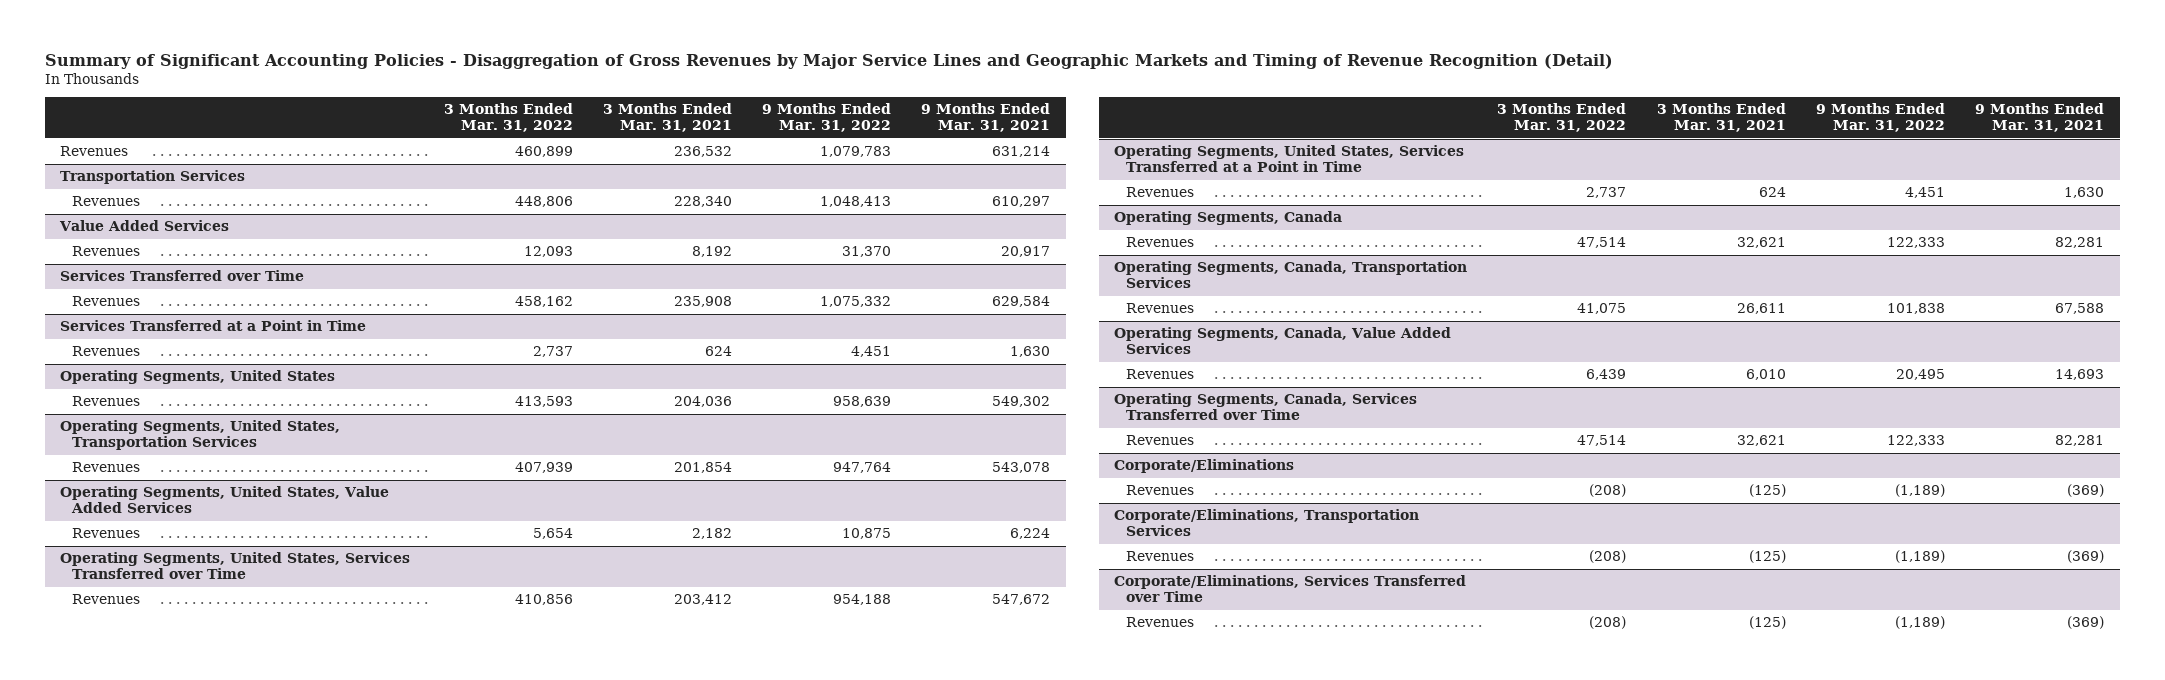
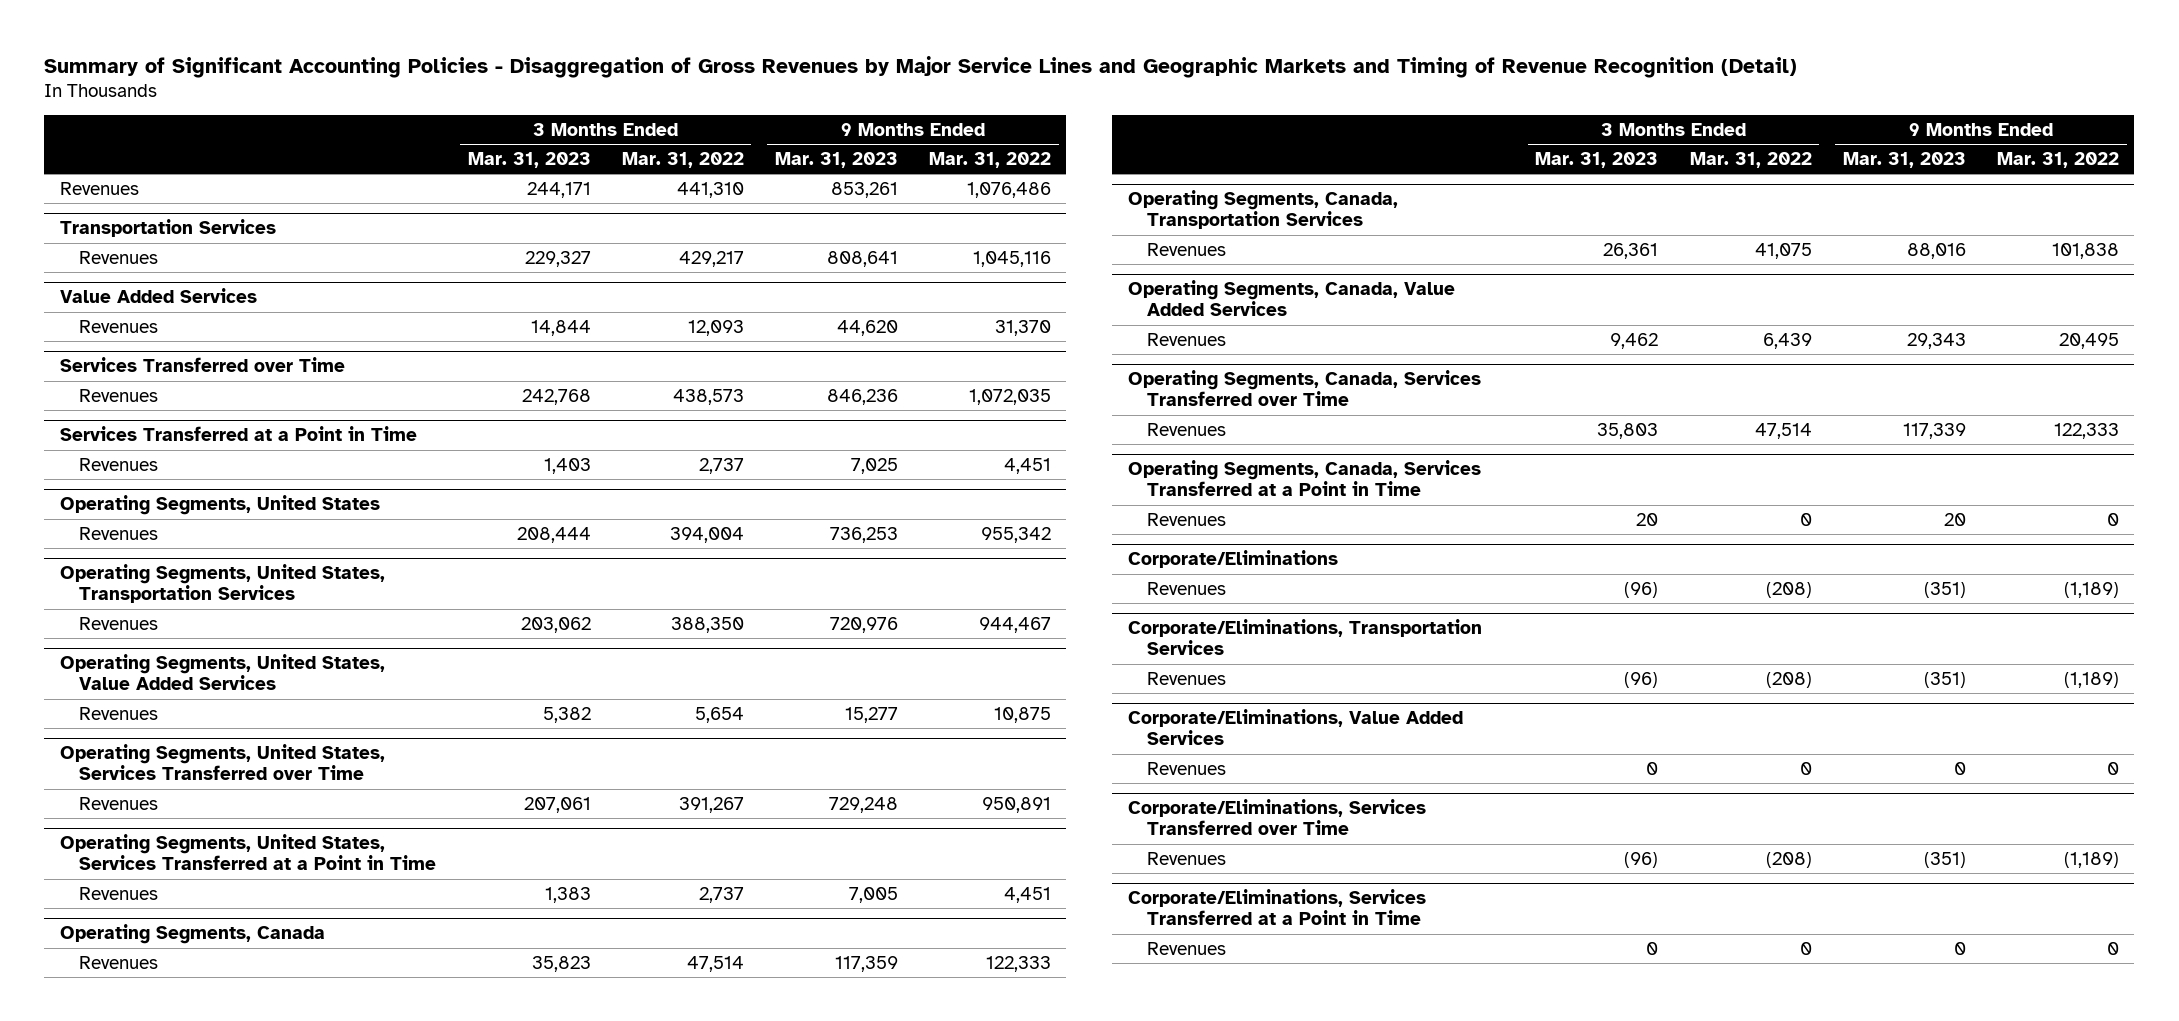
- | 3 Months Ended Mar. 31, 2022 | 3 Months Ended Mar. 31, 2021 | 9 Months Ended Mar. 31, 2022 | 9 Months Ended Mar. 31, 2021
+ | 3 Months Ended Mar. 31, 2023 | 3 Months Ended Mar. 31, 2022 | 9 Months Ended Mar. 31, 2023 | 9 Months Ended Mar. 31, 2022
- Revenues | 460,899 | 236,532 | 1,079,783 | 631,214
+ Revenues | 244,171 | 441,310 | 853,261 | 1,076,486
@ Transportation Services
- Revenues | 448,806 | 228,340 | 1,048,413 | 610,297
+ Revenues | 229,327 | 429,217 | 808,641 | 1,045,116
@ Services Transferred over Time
- Revenues | 458,162 | 235,908 | 1,075,332 | 629,584
+ Revenues | 242,768 | 438,573 | 846,236 | 1,072,035
@ Operating Segments, United States
- Revenues | 413,593 | 204,036 | 958,639 | 549,302
+ Revenues | 208,444 | 394,004 | 736,253 | 955,342
@ Operating Segments, United States, Transportation Services
- Revenues | 407,939 | 201,854 | 947,764 | 543,078
+ Revenues | 203,062 | 388,350 | 720,976 | 944,467
@ Operating Segments, United States, Services Transferred over Time
- Revenues | 410,856 | 203,412 | 954,188 | 547,672
+ Revenues | 207,061 | 391,267 | 729,248 | 950,891
+ Operating Segments, Canada, Services Transferred at a Point in Time
+ Revenues | 20 | 0 | 20 | 0
+ Corporate/Eliminations, Value Added Services
+ Revenues | 0 | 0 | 0 | 0
+ Corporate/Eliminations, Services Transferred at a Point in Time
+ Revenues | 0 | 0 | 0 | 0

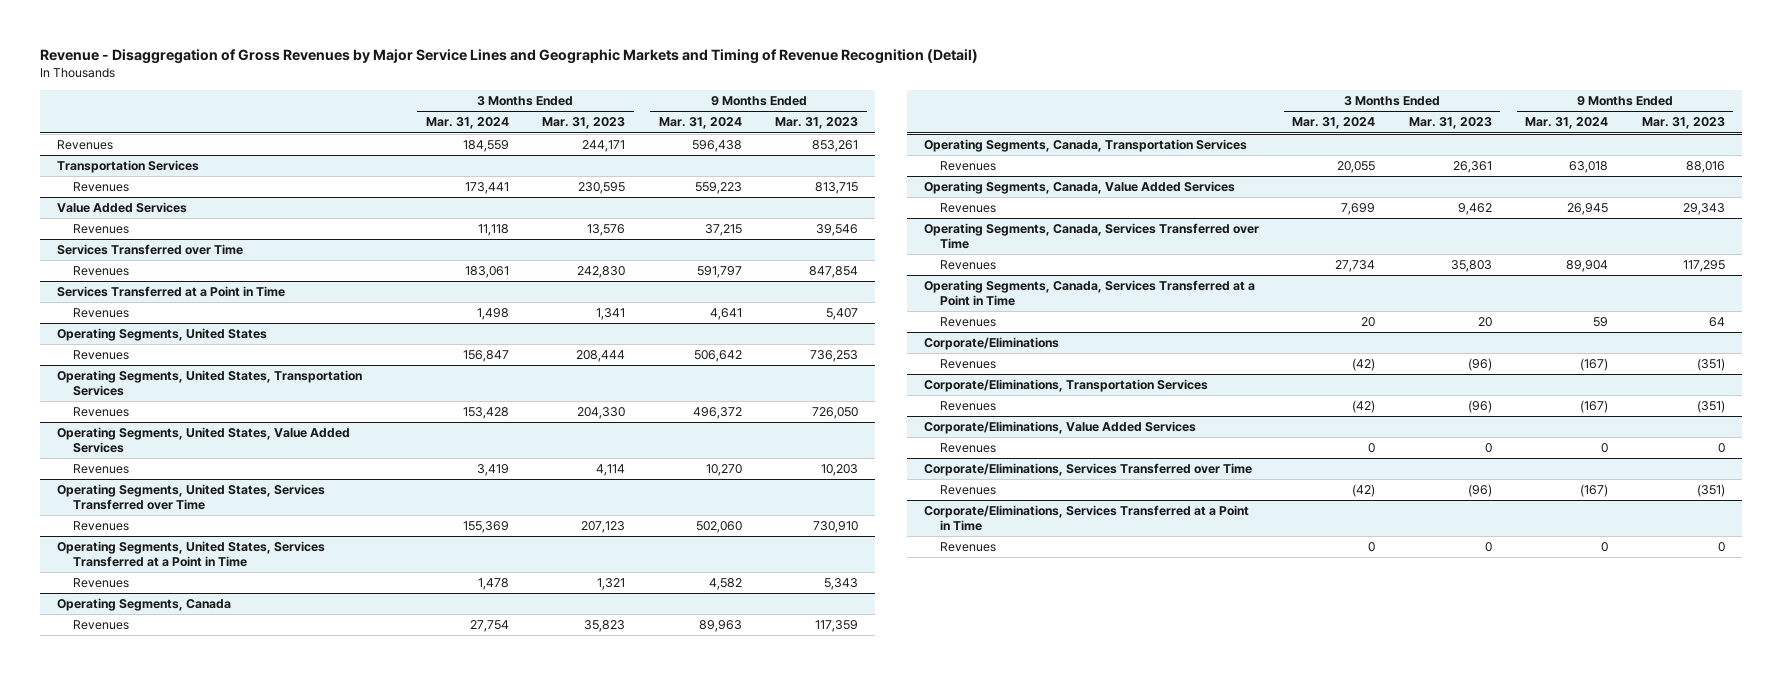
- Summary of Significant Accounting Policies - Disaggregation of Gross Revenues by Major Service Lines and Geographic Markets and Timing of Revenue Recognition (Detail)
+ Revenue - Disaggregation of Gross Revenues by Major Service Lines and Geographic Markets and Timing of Revenue Recognition (Detail)
- | 3 Months Ended Mar. 31, 2023 | 3 Months Ended Mar. 31, 2022 | 9 Months Ended Mar. 31, 2023 | 9 Months Ended Mar. 31, 2022
+ | 3 Months Ended Mar. 31, 2024 | 3 Months Ended Mar. 31, 2023 | 9 Months Ended Mar. 31, 2024 | 9 Months Ended Mar. 31, 2023
@ Transportation Services
- Revenues | 229,327 | 429,217 | 808,641 | 1,045,116
+ Revenues | 173,441 | 230,595 | 559,223 | 813,715
@ Value Added Services
- Revenues | 14,844 | 12,093 | 44,620 | 31,370
+ Revenues | 11,118 | 13,576 | 37,215 | 39,546
@ Services Transferred over Time
- Revenues | 242,768 | 438,573 | 846,236 | 1,072,035
+ Revenues | 183,061 | 242,830 | 591,797 | 847,854
@ Services Transferred at a Point in Time
- Revenues | 1,403 | 2,737 | 7,025 | 4,451
+ Revenues | 1,498 | 1,341 | 4,641 | 5,407
@ Operating Segments, United States, Transportation Services
- Revenues | 203,062 | 388,350 | 720,976 | 944,467
+ Revenues | 153,428 | 204,330 | 496,372 | 726,050
@ Operating Segments, United States, Value Added Services
- Revenues | 5,382 | 5,654 | 15,277 | 10,875
+ Revenues | 3,419 | 4,114 | 10,270 | 10,203
@ Operating Segments, United States, Services Transferred over Time
- Revenues | 207,061 | 391,267 | 729,248 | 950,891
+ Revenues | 155,369 | 207,123 | 502,060 | 730,910
@ Operating Segments, United States, Services Transferred at a Point in Time
- Revenues | 1,383 | 2,737 | 7,005 | 4,451
+ Revenues | 1,478 | 1,321 | 4,582 | 5,343
@ Operating Segments, Canada, Services Transferred over Time
- Revenues | 35,803 | 47,514 | 117,339 | 122,333
+ Revenues | 27,734 | 35,803 | 89,904 | 117,295
@ Operating Segments, Canada, Services Transferred at a Point in Time
- Revenues | 20 | 0 | 20 | 0
+ Revenues | 20 | 20 | 59 | 64

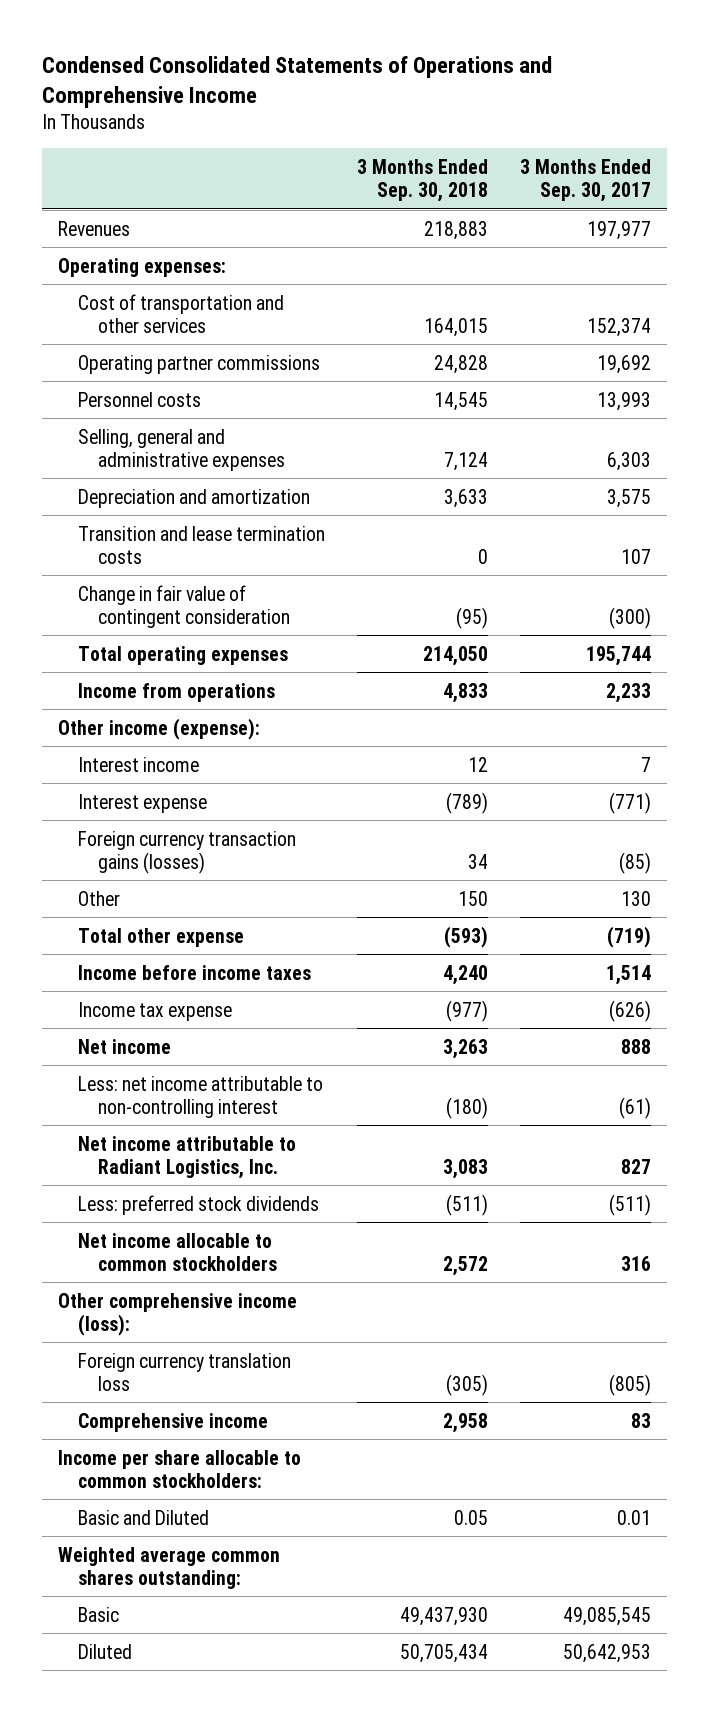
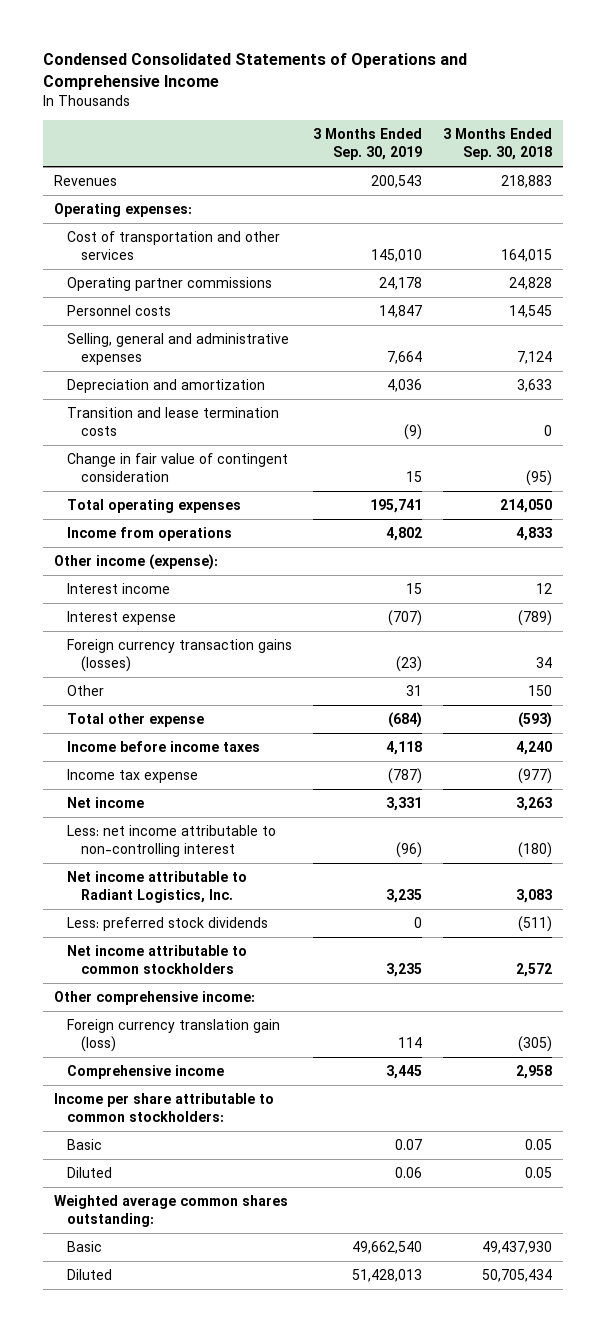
- | 3 Months Ended Sep. 30, 2018 | 3 Months Ended Sep. 30, 2017
+ | 3 Months Ended Sep. 30, 2019 | 3 Months Ended Sep. 30, 2018
- Net income allocable to common stockholders | 2,572 | 316
- Other comprehensive income (loss):
- Foreign currency translation loss | (305) | (805)
+ Net income attributable to common stockholders | 3,235 | 2,572
+ Other comprehensive income:
+ Foreign currency translation gain (loss) | 114 | (305)
- Income per share allocable to common stockholders:
- Basic and Diluted | 0.05 | 0.01
+ Income per share attributable to common stockholders:
+ Basic | 0.07 | 0.05
+ Diluted | 0.06 | 0.05

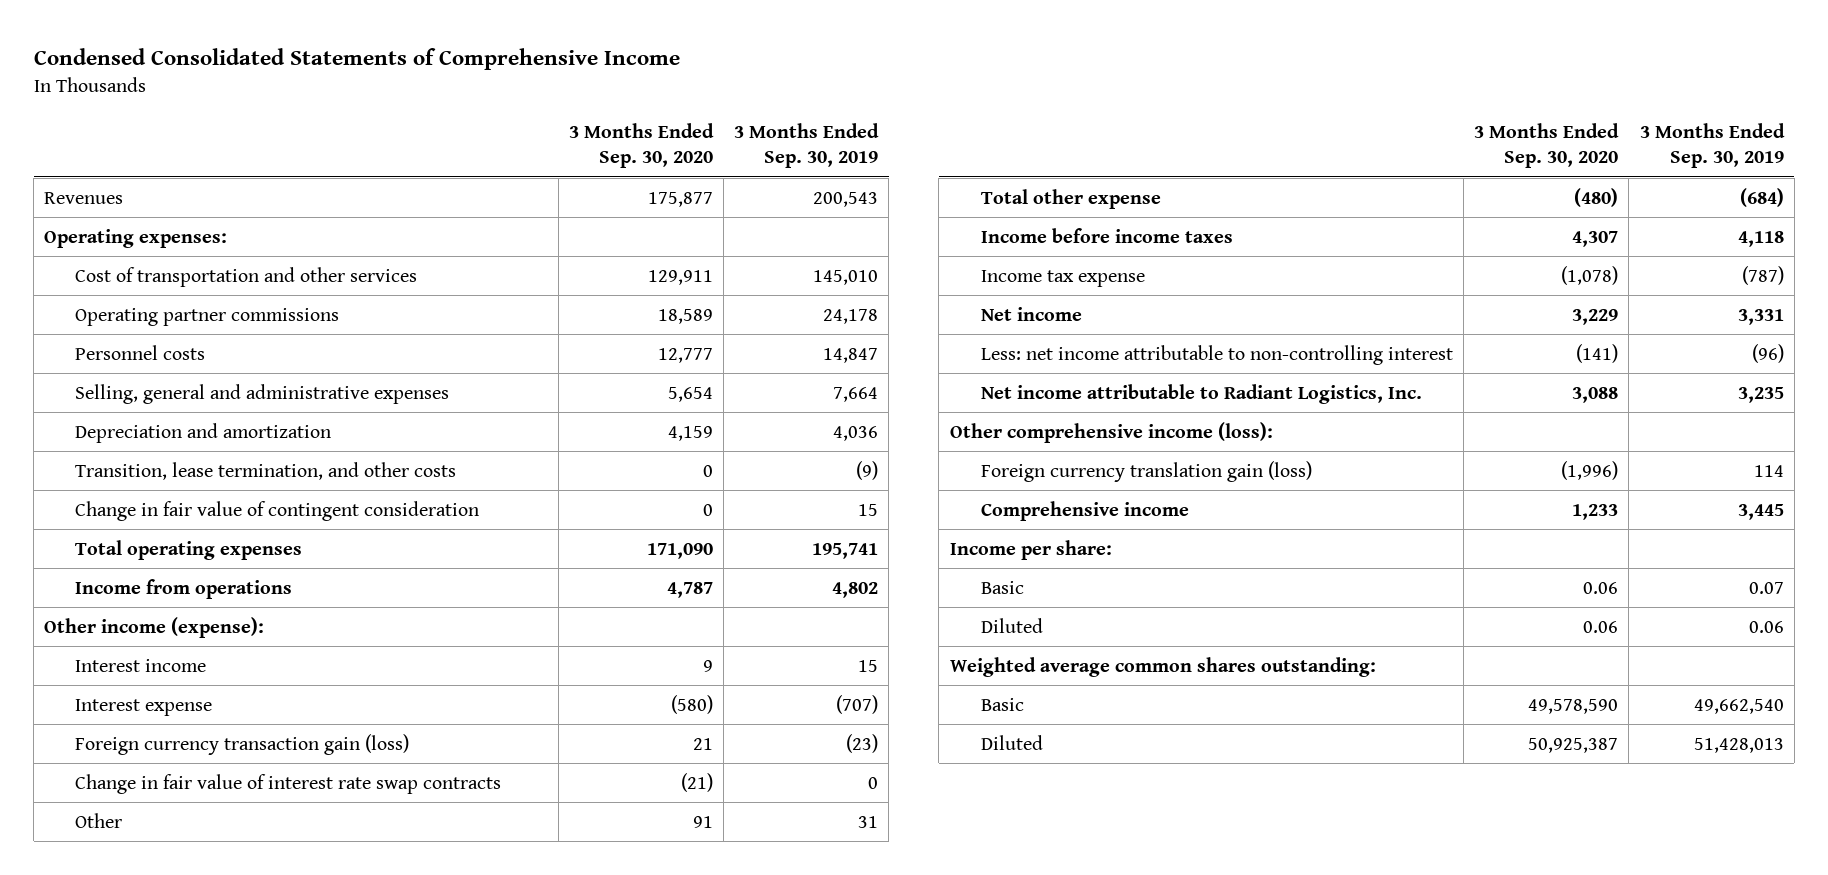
- Condensed Consolidated Statements of Operations and Comprehensive Income
+ Condensed Consolidated Statements of Comprehensive Income
- | 3 Months Ended Sep. 30, 2019 | 3 Months Ended Sep. 30, 2018
+ | 3 Months Ended Sep. 30, 2020 | 3 Months Ended Sep. 30, 2019
- Transition and lease termination costs | (9) | 0
+ Transition, lease termination, and other costs | 0 | (9)
- Foreign currency transaction gains (losses) | (23) | 34
+ Foreign currency transaction gain (loss) | 21 | (23)
+ Change in fair value of interest rate swap contracts | (21) | 0
- Less: preferred stock dividends | 0 | (511)
- Net income attributable to common stockholders | 3,235 | 2,572
- Other comprehensive income:
+ Other comprehensive income (loss):
- Income per share attributable to common stockholders:
+ Income per share:

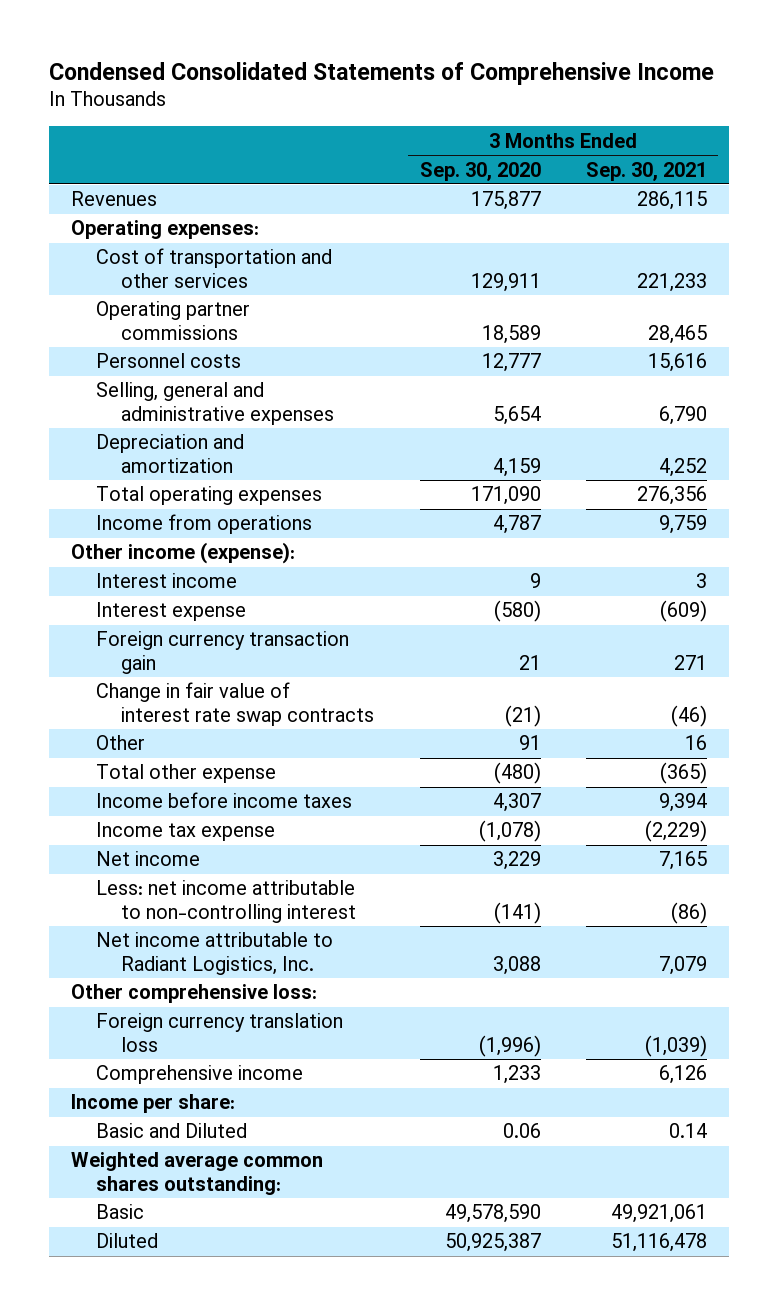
- | 3 Months Ended Sep. 30, 2020 | 3 Months Ended Sep. 30, 2019
+ | 3 Months Ended Sep. 30, 2020 | 3 Months Ended Sep. 30, 2021
- Transition, lease termination, and other costs | 0 | (9)
- Change in fair value of contingent consideration | 0 | 15
- Foreign currency transaction gain (loss) | 21 | (23)
+ Foreign currency transaction gain | 21 | 271
- Other comprehensive income (loss):
- Foreign currency translation gain (loss) | (1,996) | 114
+ Other comprehensive loss:
+ Foreign currency translation loss | (1,996) | (1,039)
- Basic | 0.06 | 0.07
- Diluted | 0.06 | 0.06
+ Basic and Diluted | 0.06 | 0.14

